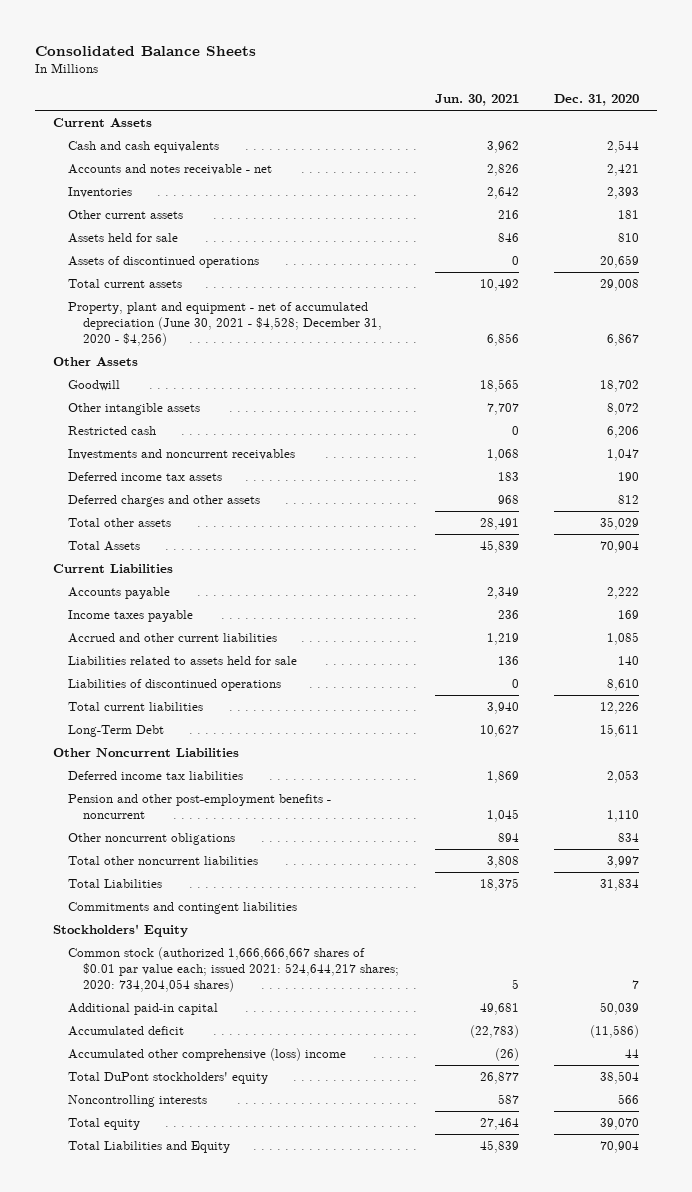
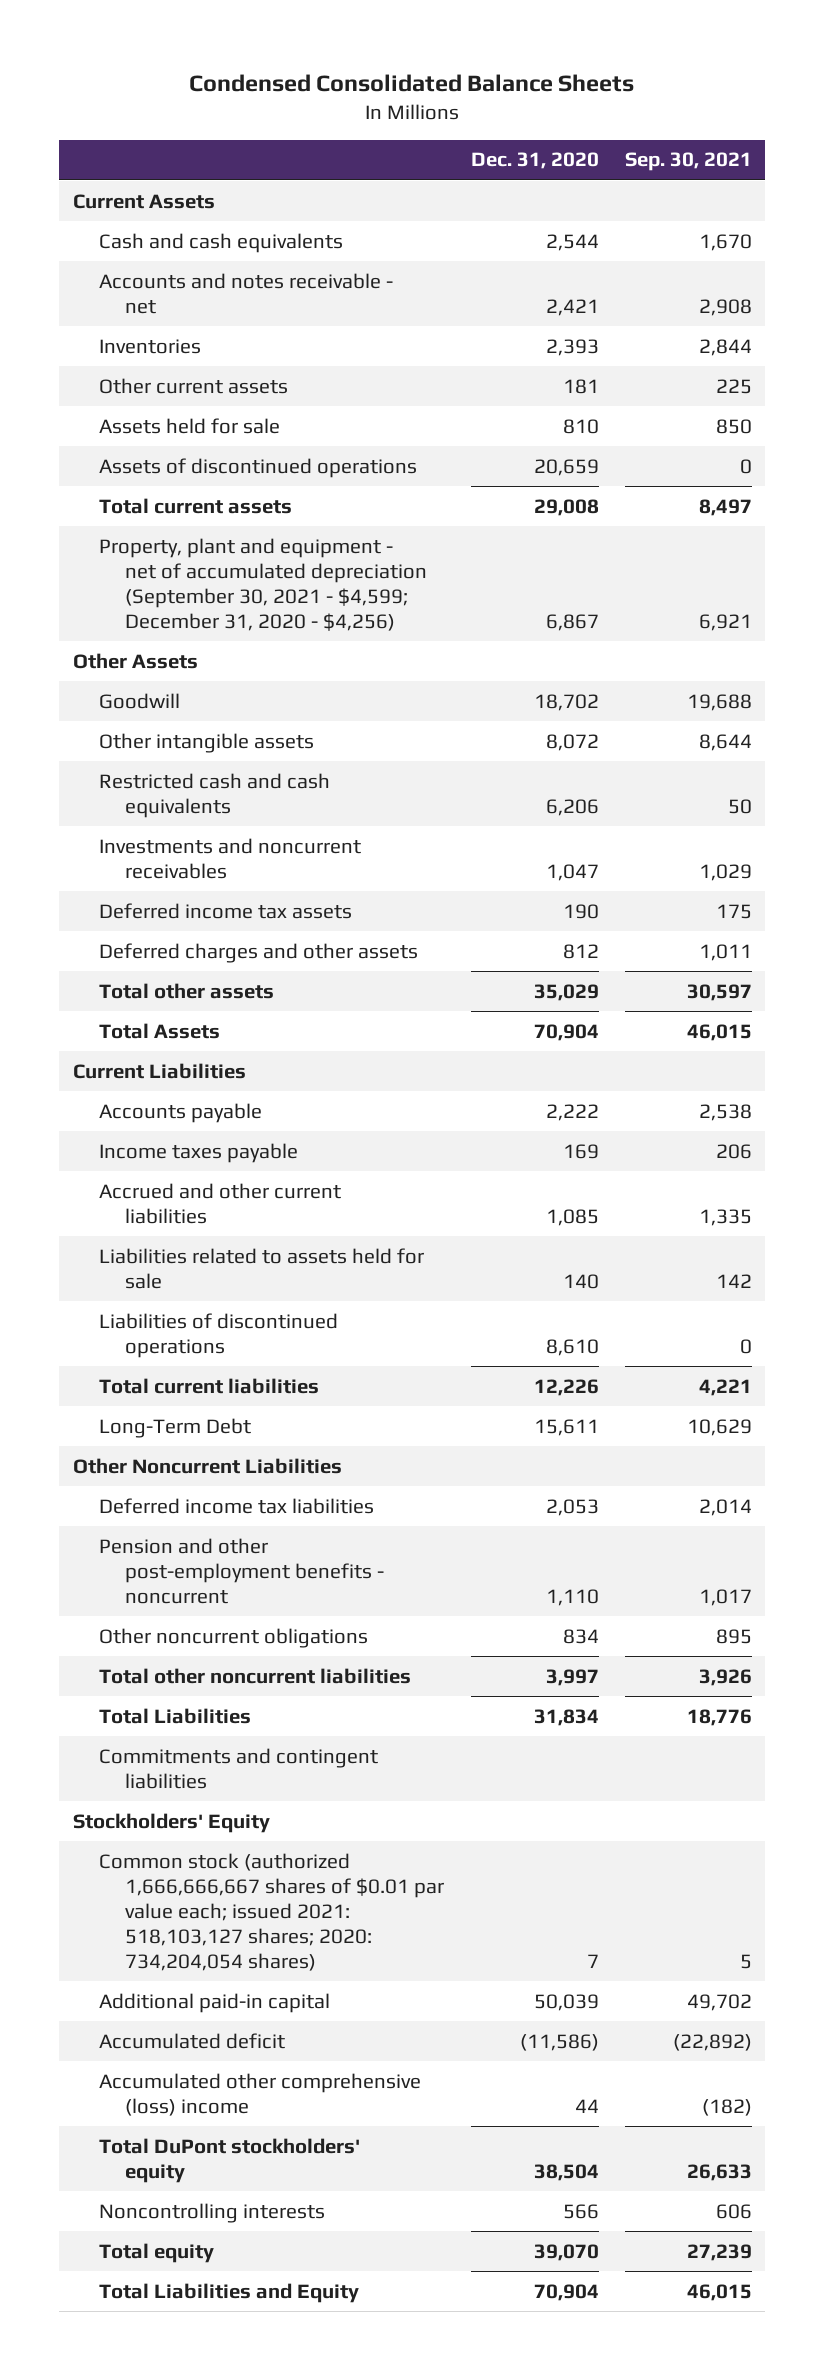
- Consolidated Balance Sheets
+ Condensed Consolidated Balance Sheets
- | Jun. 30, 2021 | Dec. 31, 2020
+ | Dec. 31, 2020 | Sep. 30, 2021
- Property, plant and equipment - net of accumulated depreciation (June 30, 2021 - $4,528; December 31, 2020 - $4,256) | 6,856 | 6,867
+ Property, plant and equipment - net of accumulated depreciation (September 30, 2021 - $4,599; December 31, 2020 - $4,256) | 6,867 | 6,921
- Restricted cash | 0 | 6,206
+ Restricted cash and cash equivalents | 6,206 | 50
- Common stock (authorized 1,666,666,667 shares of $0.01 par value each; issued 2021: 524,644,217 shares; 2020: 734,204,054 shares) | 5 | 7
+ Common stock (authorized 1,666,666,667 shares of $0.01 par value each; issued 2021: 518,103,127 shares; 2020: 734,204,054 shares) | 7 | 5

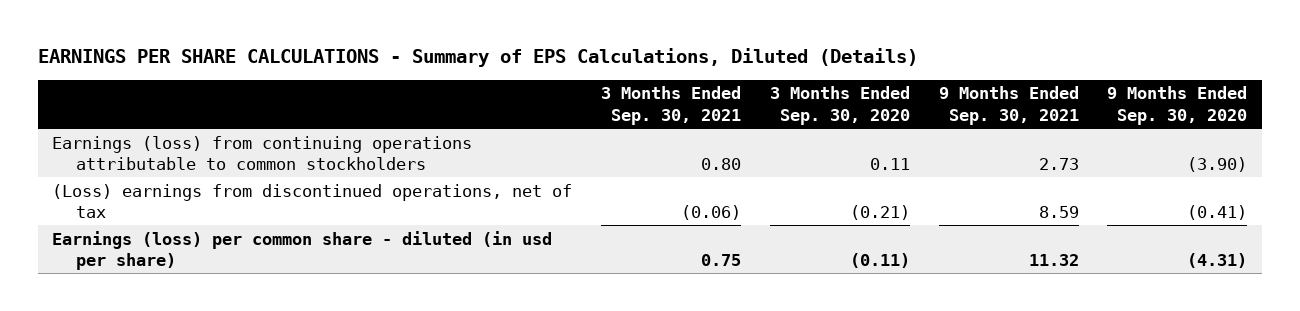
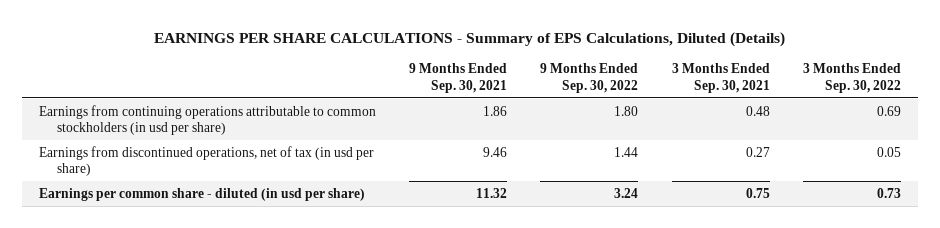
- | 3 Months Ended Sep. 30, 2021 | 3 Months Ended Sep. 30, 2020 | 9 Months Ended Sep. 30, 2021 | 9 Months Ended Sep. 30, 2020
+ | 9 Months Ended Sep. 30, 2021 | 9 Months Ended Sep. 30, 2022 | 3 Months Ended Sep. 30, 2021 | 3 Months Ended Sep. 30, 2022
- Earnings (loss) from continuing operations attributable to common stockholders | 0.80 | 0.11 | 2.73 | (3.90)
- (Loss) earnings from discontinued operations, net of tax | (0.06) | (0.21) | 8.59 | (0.41)
- Earnings (loss) per common share - diluted (in usd per share) | 0.75 | (0.11) | 11.32 | (4.31)
+ Earnings from continuing operations attributable to common stockholders (in usd per share) | 1.86 | 1.80 | 0.48 | 0.69
+ Earnings from discontinued operations, net of tax (in usd per share) | 9.46 | 1.44 | 0.27 | 0.05
+ Earnings per common share - diluted (in usd per share) | 11.32 | 3.24 | 0.75 | 0.73

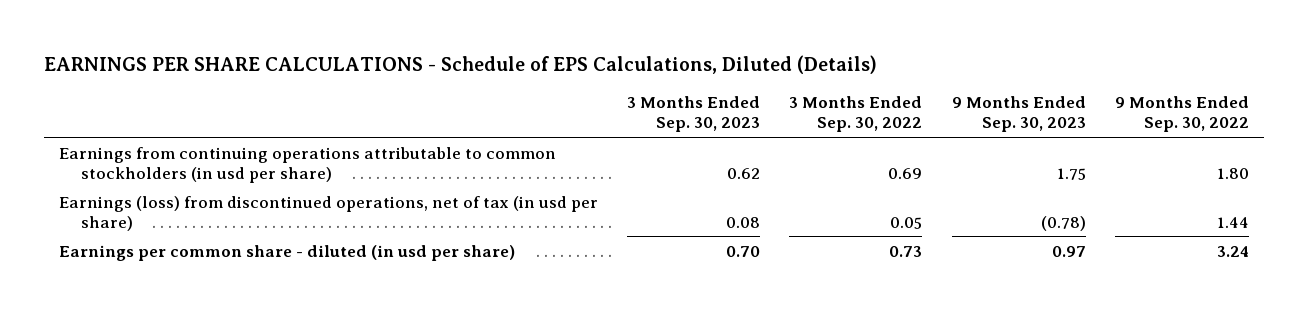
- EARNINGS PER SHARE CALCULATIONS - Summary of EPS Calculations, Diluted (Details)
+ EARNINGS PER SHARE CALCULATIONS - Schedule of EPS Calculations, Diluted (Details)
- | 9 Months Ended Sep. 30, 2021 | 9 Months Ended Sep. 30, 2022 | 3 Months Ended Sep. 30, 2021 | 3 Months Ended Sep. 30, 2022
+ | 3 Months Ended Sep. 30, 2023 | 3 Months Ended Sep. 30, 2022 | 9 Months Ended Sep. 30, 2023 | 9 Months Ended Sep. 30, 2022
- Earnings from discontinued operations, net of tax (in usd per share) | 9.46 | 1.44 | 0.27 | 0.05
+ Earnings (loss) from discontinued operations, net of tax (in usd per share) | 0.08 | 0.05 | (0.78) | 1.44

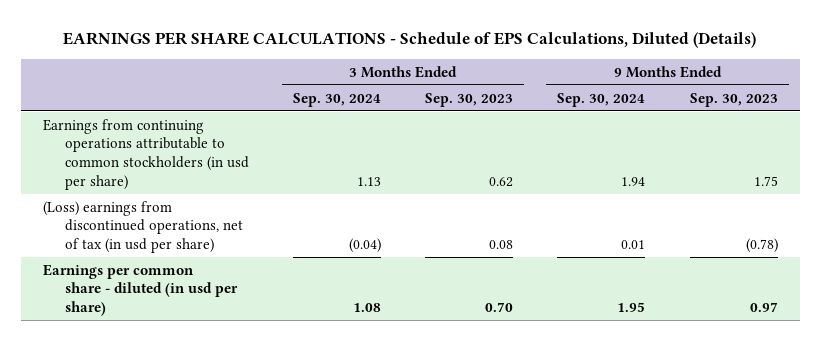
- | 3 Months Ended Sep. 30, 2023 | 3 Months Ended Sep. 30, 2022 | 9 Months Ended Sep. 30, 2023 | 9 Months Ended Sep. 30, 2022
+ | 3 Months Ended Sep. 30, 2024 | 3 Months Ended Sep. 30, 2023 | 9 Months Ended Sep. 30, 2024 | 9 Months Ended Sep. 30, 2023
- Earnings (loss) from discontinued operations, net of tax (in usd per share) | 0.08 | 0.05 | (0.78) | 1.44
+ (Loss) earnings from discontinued operations, net of tax (in usd per share) | (0.04) | 0.08 | 0.01 | (0.78)

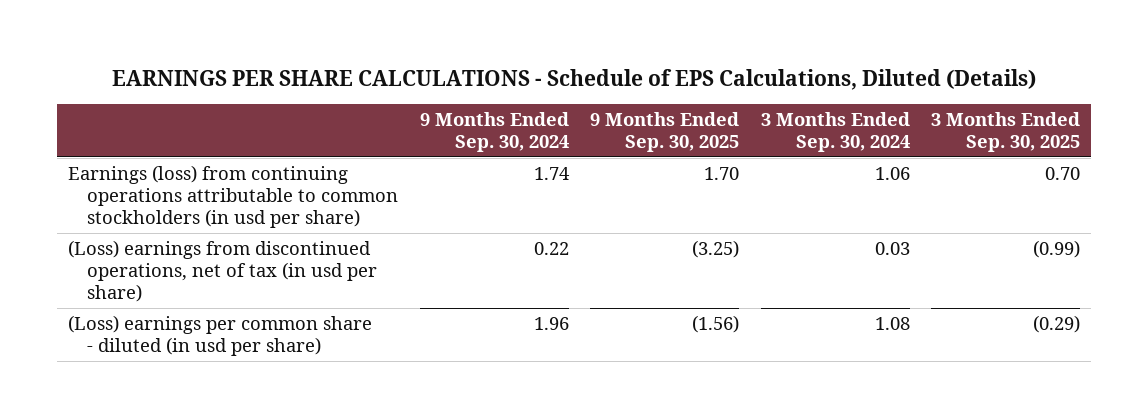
- | 3 Months Ended Sep. 30, 2024 | 3 Months Ended Sep. 30, 2023 | 9 Months Ended Sep. 30, 2024 | 9 Months Ended Sep. 30, 2023
+ | 9 Months Ended Sep. 30, 2024 | 9 Months Ended Sep. 30, 2025 | 3 Months Ended Sep. 30, 2024 | 3 Months Ended Sep. 30, 2025
- Earnings from continuing operations attributable to common stockholders (in usd per share) | 1.13 | 0.62 | 1.94 | 1.75
- (Loss) earnings from discontinued operations, net of tax (in usd per share) | (0.04) | 0.08 | 0.01 | (0.78)
- Earnings per common share - diluted (in usd per share) | 1.08 | 0.70 | 1.95 | 0.97
+ Earnings (loss) from continuing operations attributable to common stockholders (in usd per share) | 1.74 | 1.70 | 1.06 | 0.70
+ (Loss) earnings from discontinued operations, net of tax (in usd per share) | 0.22 | (3.25) | 0.03 | (0.99)
+ (Loss) earnings per common share - diluted (in usd per share) | 1.96 | (1.56) | 1.08 | (0.29)

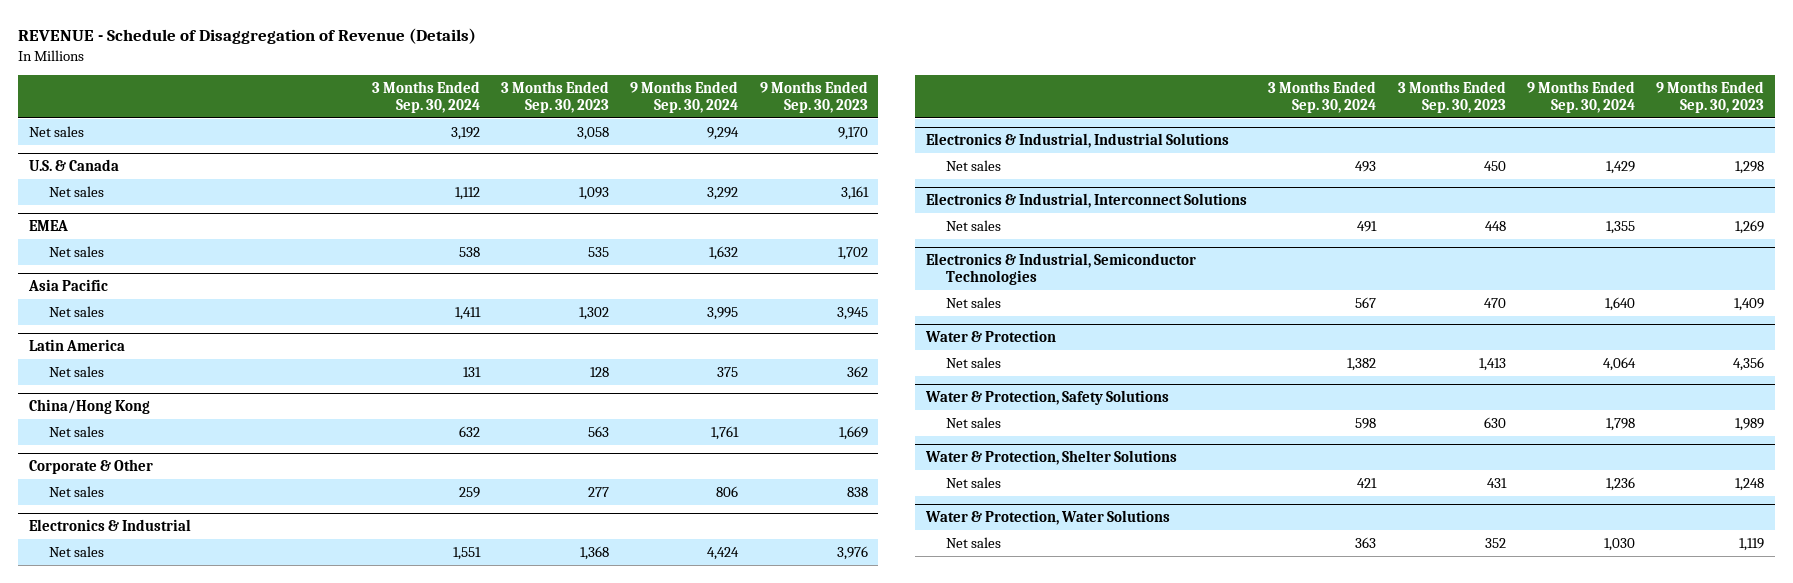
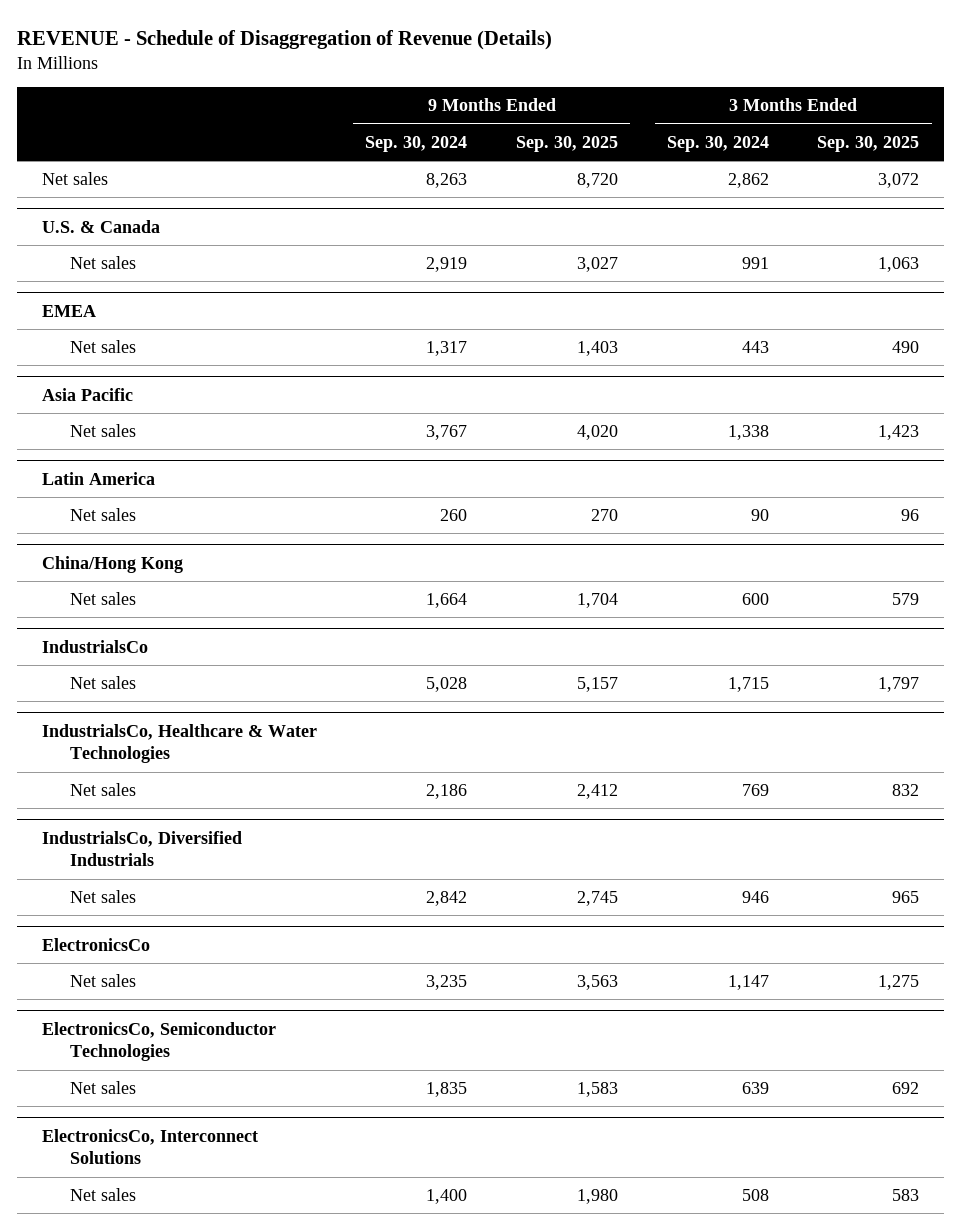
- | 3 Months Ended Sep. 30, 2024 | 3 Months Ended Sep. 30, 2023 | 9 Months Ended Sep. 30, 2024 | 9 Months Ended Sep. 30, 2023
+ | 9 Months Ended Sep. 30, 2024 | 9 Months Ended Sep. 30, 2025 | 3 Months Ended Sep. 30, 2024 | 3 Months Ended Sep. 30, 2025
- Net sales | 3,192 | 3,058 | 9,294 | 9,170
+ Net sales | 8,263 | 8,720 | 2,862 | 3,072
@ U.S. & Canada
- Net sales | 1,112 | 1,093 | 3,292 | 3,161
+ Net sales | 2,919 | 3,027 | 991 | 1,063
@ EMEA
- Net sales | 538 | 535 | 1,632 | 1,702
+ Net sales | 1,317 | 1,403 | 443 | 490
@ Asia Pacific
- Net sales | 1,411 | 1,302 | 3,995 | 3,945
+ Net sales | 3,767 | 4,020 | 1,338 | 1,423
@ Latin America
- Net sales | 131 | 128 | 375 | 362
+ Net sales | 260 | 270 | 90 | 96
@ China/Hong Kong
- Net sales | 632 | 563 | 1,761 | 1,669
- Corporate & Other
- Net sales | 259 | 277 | 806 | 838
- Electronics & Industrial
- Net sales | 1,551 | 1,368 | 4,424 | 3,976
- Electronics & Industrial, Industrial Solutions
- Net sales | 493 | 450 | 1,429 | 1,298
- Electronics & Industrial, Interconnect Solutions
- Net sales | 491 | 448 | 1,355 | 1,269
- Electronics & Industrial, Semiconductor Technologies
- Net sales | 567 | 470 | 1,640 | 1,409
- Water & Protection
- Net sales | 1,382 | 1,413 | 4,064 | 4,356
- Water & Protection, Safety Solutions
- Net sales | 598 | 630 | 1,798 | 1,989
- Water & Protection, Shelter Solutions
- Net sales | 421 | 431 | 1,236 | 1,248
- Water & Protection, Water Solutions
- Net sales | 363 | 352 | 1,030 | 1,119
@ China/Hong Kong
+ Net sales | 1,664 | 1,704 | 600 | 579
+ IndustrialsCo
+ Net sales | 5,028 | 5,157 | 1,715 | 1,797
+ IndustrialsCo, Healthcare & Water Technologies
+ Net sales | 2,186 | 2,412 | 769 | 832
+ IndustrialsCo, Diversified Industrials
+ Net sales | 2,842 | 2,745 | 946 | 965
+ ElectronicsCo
+ Net sales | 3,235 | 3,563 | 1,147 | 1,275
+ ElectronicsCo, Semiconductor Technologies
+ Net sales | 1,835 | 1,583 | 639 | 692
+ ElectronicsCo, Interconnect Solutions
+ Net sales | 1,400 | 1,980 | 508 | 583

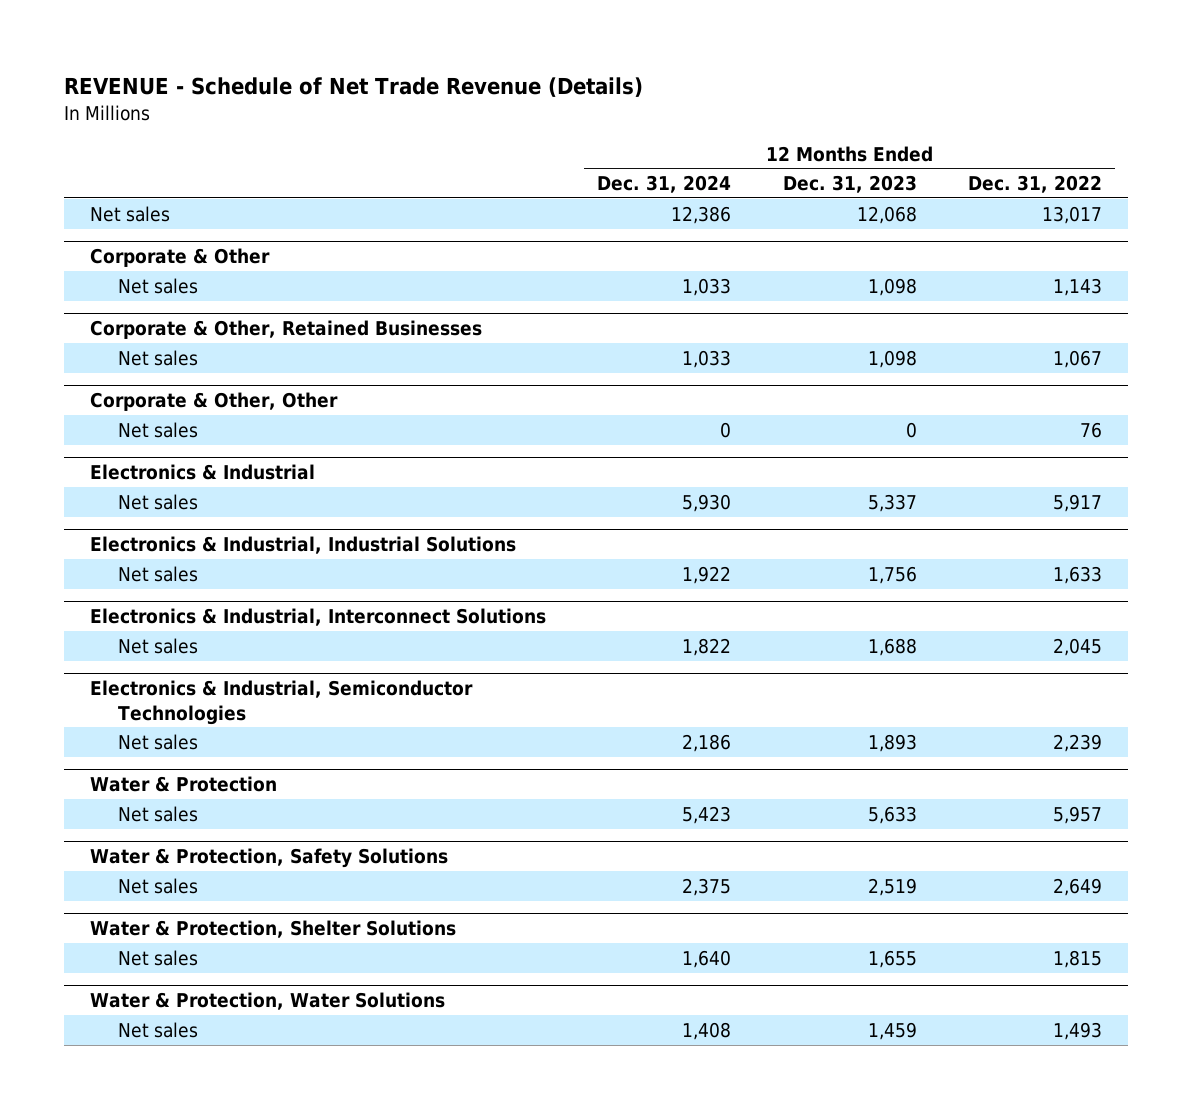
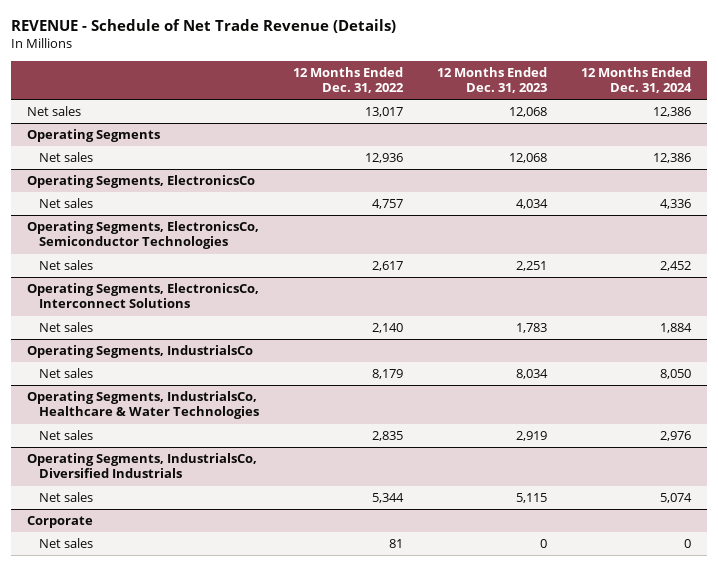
- | 12 Months Ended Dec. 31, 2024 | 12 Months Ended Dec. 31, 2023 | 12 Months Ended Dec. 31, 2022
+ | 12 Months Ended Dec. 31, 2022 | 12 Months Ended Dec. 31, 2023 | 12 Months Ended Dec. 31, 2024
- Corporate & Other
- Net sales | 1,033 | 1,098 | 1,143
- Corporate & Other, Retained Businesses
- Net sales | 1,033 | 1,098 | 1,067
- Corporate & Other, Other
- Net sales | 0 | 0 | 76
- Electronics & Industrial
- Net sales | 5,930 | 5,337 | 5,917
- Electronics & Industrial, Industrial Solutions
- Net sales | 1,922 | 1,756 | 1,633
- Electronics & Industrial, Interconnect Solutions
- Net sales | 1,822 | 1,688 | 2,045
- Electronics & Industrial, Semiconductor Technologies
- Net sales | 2,186 | 1,893 | 2,239
- Water & Protection
- Net sales | 5,423 | 5,633 | 5,957
- Water & Protection, Safety Solutions
- Net sales | 2,375 | 2,519 | 2,649
- Water & Protection, Shelter Solutions
- Net sales | 1,640 | 1,655 | 1,815
- Water & Protection, Water Solutions
- Net sales | 1,408 | 1,459 | 1,493
+ Operating Segments
+ Net sales | 12,936 | 12,068 | 12,386
+ Operating Segments, ElectronicsCo
+ Net sales | 4,757 | 4,034 | 4,336
+ Operating Segments, ElectronicsCo, Semiconductor Technologies
+ Net sales | 2,617 | 2,251 | 2,452
+ Operating Segments, ElectronicsCo, Interconnect Solutions
+ Net sales | 2,140 | 1,783 | 1,884
+ Operating Segments, IndustrialsCo
+ Net sales | 8,179 | 8,034 | 8,050
+ Operating Segments, IndustrialsCo, Healthcare & Water Technologies
+ Net sales | 2,835 | 2,919 | 2,976
+ Operating Segments, IndustrialsCo, Diversified Industrials
+ Net sales | 5,344 | 5,115 | 5,074
+ Corporate
+ Net sales | 81 | 0 | 0

